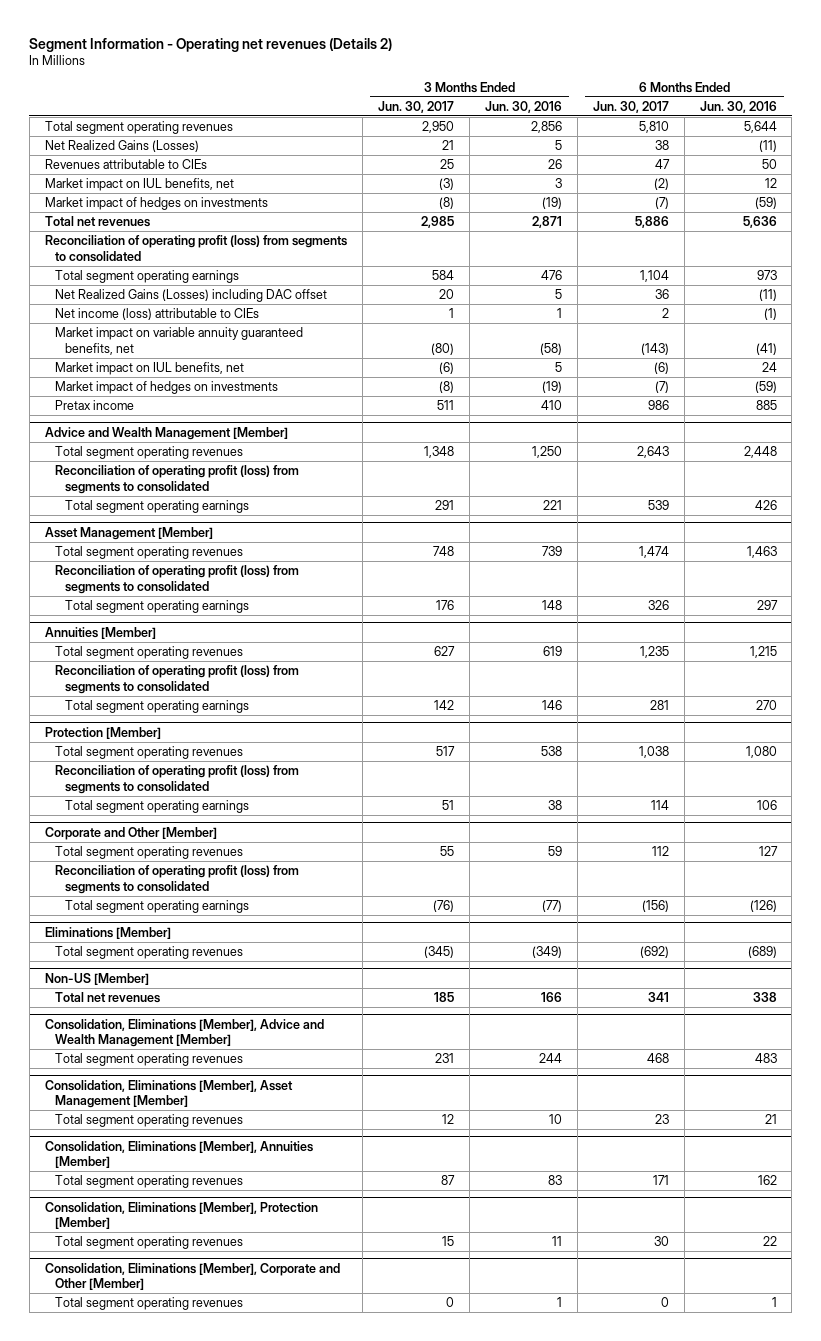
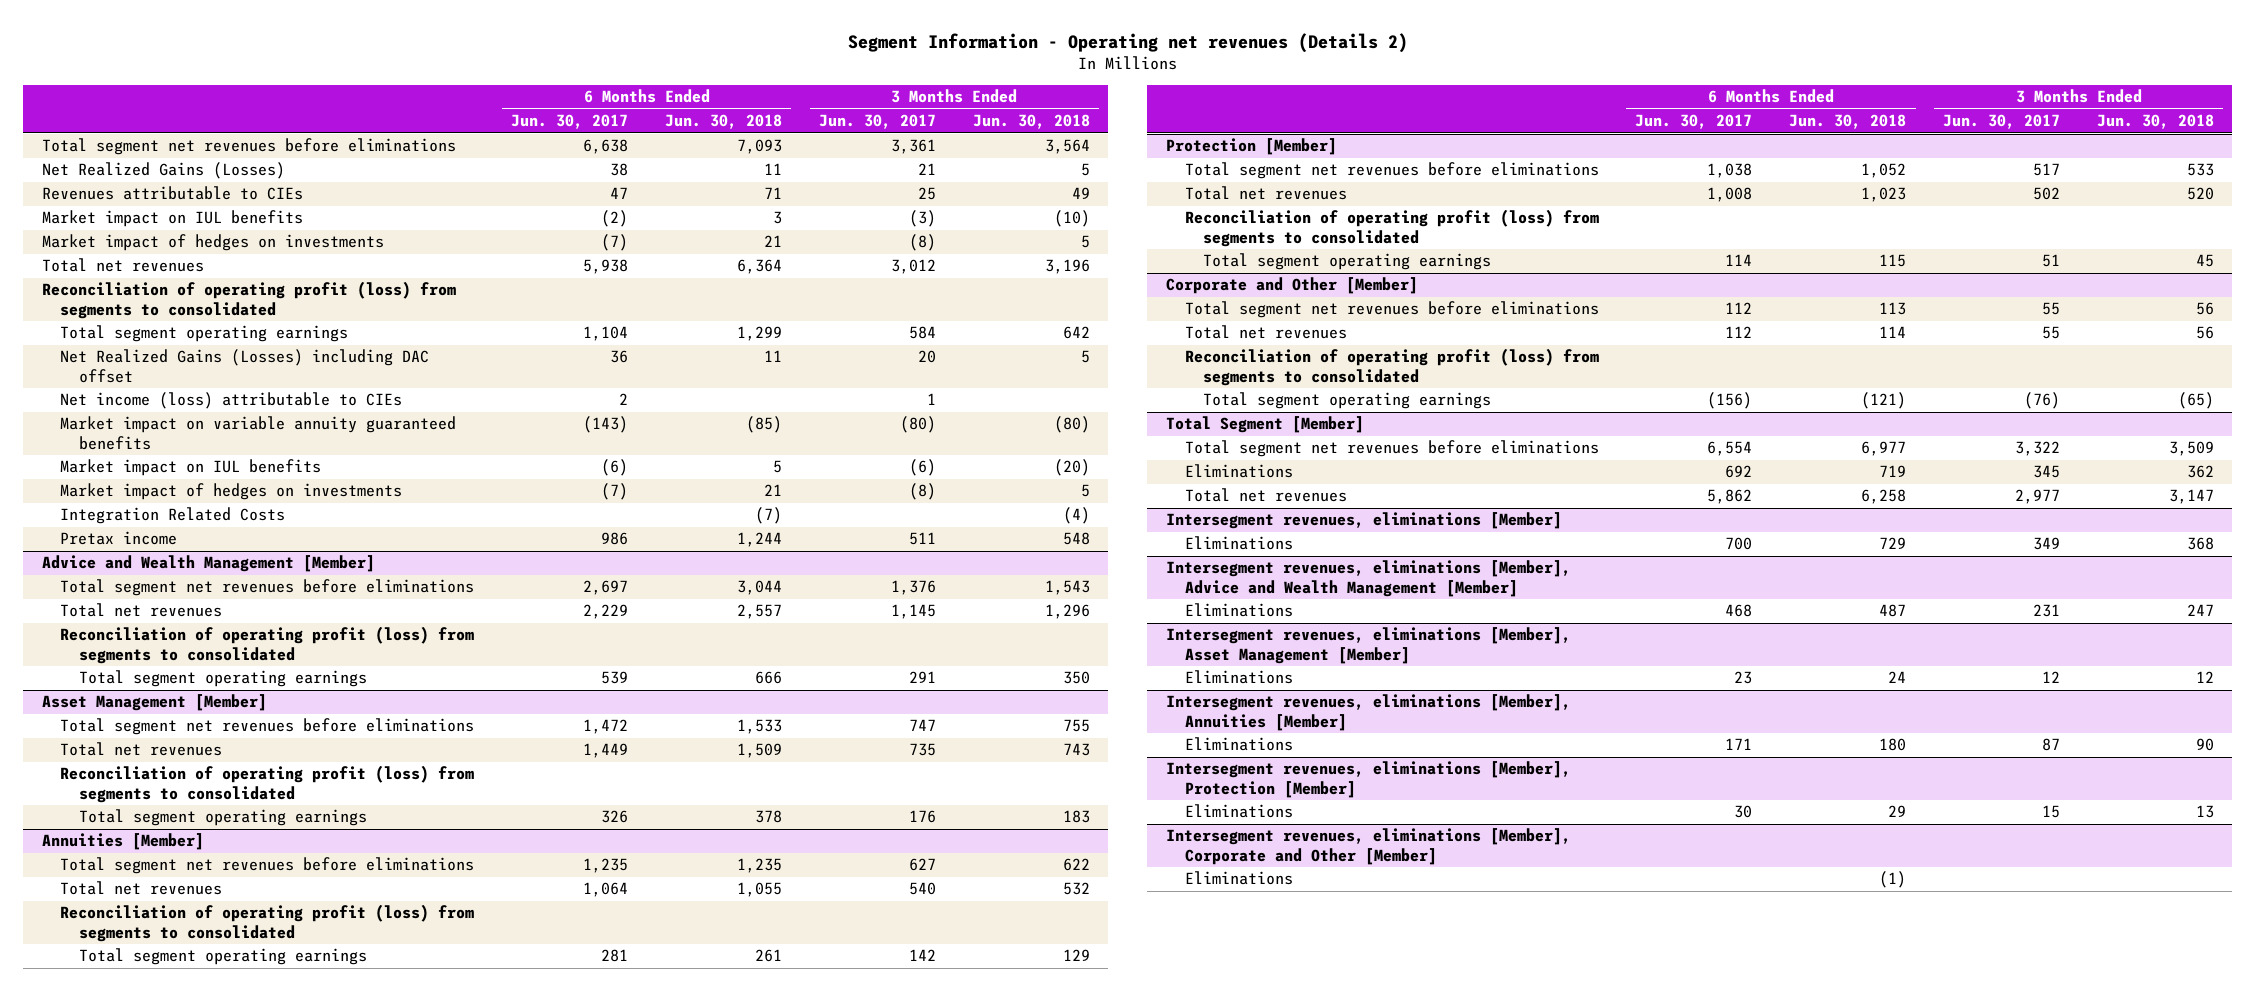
- | 3 Months Ended Jun. 30, 2017 | 3 Months Ended Jun. 30, 2016 | 6 Months Ended Jun. 30, 2017 | 6 Months Ended Jun. 30, 2016
+ | 6 Months Ended Jun. 30, 2017 | 6 Months Ended Jun. 30, 2018 | 3 Months Ended Jun. 30, 2017 | 3 Months Ended Jun. 30, 2018
- Total segment operating revenues | 2,950 | 2,856 | 5,810 | 5,644
+ Total segment net revenues before eliminations | 6,638 | 7,093 | 3,361 | 3,564
- Market impact on IUL benefits, net | (3) | 3 | (2) | 12
+ Market impact on IUL benefits | (2) | 3 | (3) | (10)
- Total net revenues | 2,985 | 2,871 | 5,886 | 5,636
+ Total net revenues | 5,938 | 6,364 | 3,012 | 3,196
- Market impact on variable annuity guaranteed benefits, net | (80) | (58) | (143) | (41)
- Market impact on IUL benefits, net | (6) | 5 | (6) | 24
+ Market impact on variable annuity guaranteed benefits | (143) | (85) | (80) | (80)
+ Market impact on IUL benefits | (6) | 5 | (6) | (20)
+ Integration Related Costs | | (7) | | (4)
@ Advice and Wealth Management [Member]
- Total segment operating revenues | 1,348 | 1,250 | 2,643 | 2,448
+ Total segment net revenues before eliminations | 2,697 | 3,044 | 1,376 | 1,543
+ Total net revenues | 2,229 | 2,557 | 1,145 | 1,296
@ Asset Management [Member]
- Total segment operating revenues | 748 | 739 | 1,474 | 1,463
+ Total segment net revenues before eliminations | 1,472 | 1,533 | 747 | 755
+ Total net revenues | 1,449 | 1,509 | 735 | 743
@ Annuities [Member]
- Total segment operating revenues | 627 | 619 | 1,235 | 1,215
+ Total segment net revenues before eliminations | 1,235 | 1,235 | 627 | 622
+ Total net revenues | 1,064 | 1,055 | 540 | 532
@ Protection [Member]
- Total segment operating revenues | 517 | 538 | 1,038 | 1,080
+ Total segment net revenues before eliminations | 1,038 | 1,052 | 517 | 533
+ Total net revenues | 1,008 | 1,023 | 502 | 520
@ Corporate and Other [Member]
- Total segment operating revenues | 55 | 59 | 112 | 127
+ Total segment net revenues before eliminations | 112 | 113 | 55 | 56
+ Total net revenues | 112 | 114 | 55 | 56
- Eliminations [Member]
- Total segment operating revenues | (345) | (349) | (692) | (689)
- Non-US [Member]
- Total net revenues | 185 | 166 | 341 | 338
- Consolidation, Eliminations [Member], Advice and Wealth Management [Member]
- Total segment operating revenues | 231 | 244 | 468 | 483
- Consolidation, Eliminations [Member], Asset Management [Member]
- Total segment operating revenues | 12 | 10 | 23 | 21
- Consolidation, Eliminations [Member], Annuities [Member]
- Total segment operating revenues | 87 | 83 | 171 | 162
- Consolidation, Eliminations [Member], Protection [Member]
- Total segment operating revenues | 15 | 11 | 30 | 22
- Consolidation, Eliminations [Member], Corporate and Other [Member]
- Total segment operating revenues | 0 | 1 | 0 | 1
+ Total Segment [Member]
+ Total segment net revenues before eliminations | 6,554 | 6,977 | 3,322 | 3,509
+ Eliminations | 692 | 719 | 345 | 362
+ Total net revenues | 5,862 | 6,258 | 2,977 | 3,147
+ Intersegment revenues, eliminations [Member]
+ Eliminations | 700 | 729 | 349 | 368
+ Intersegment revenues, eliminations [Member], Advice and Wealth Management [Member]
+ Eliminations | 468 | 487 | 231 | 247
+ Intersegment revenues, eliminations [Member], Asset Management [Member]
+ Eliminations | 23 | 24 | 12 | 12
+ Intersegment revenues, eliminations [Member], Annuities [Member]
+ Eliminations | 171 | 180 | 87 | 90
+ Intersegment revenues, eliminations [Member], Protection [Member]
+ Eliminations | 30 | 29 | 15 | 13
+ Intersegment revenues, eliminations [Member], Corporate and Other [Member]
+ Eliminations | | (1) | |

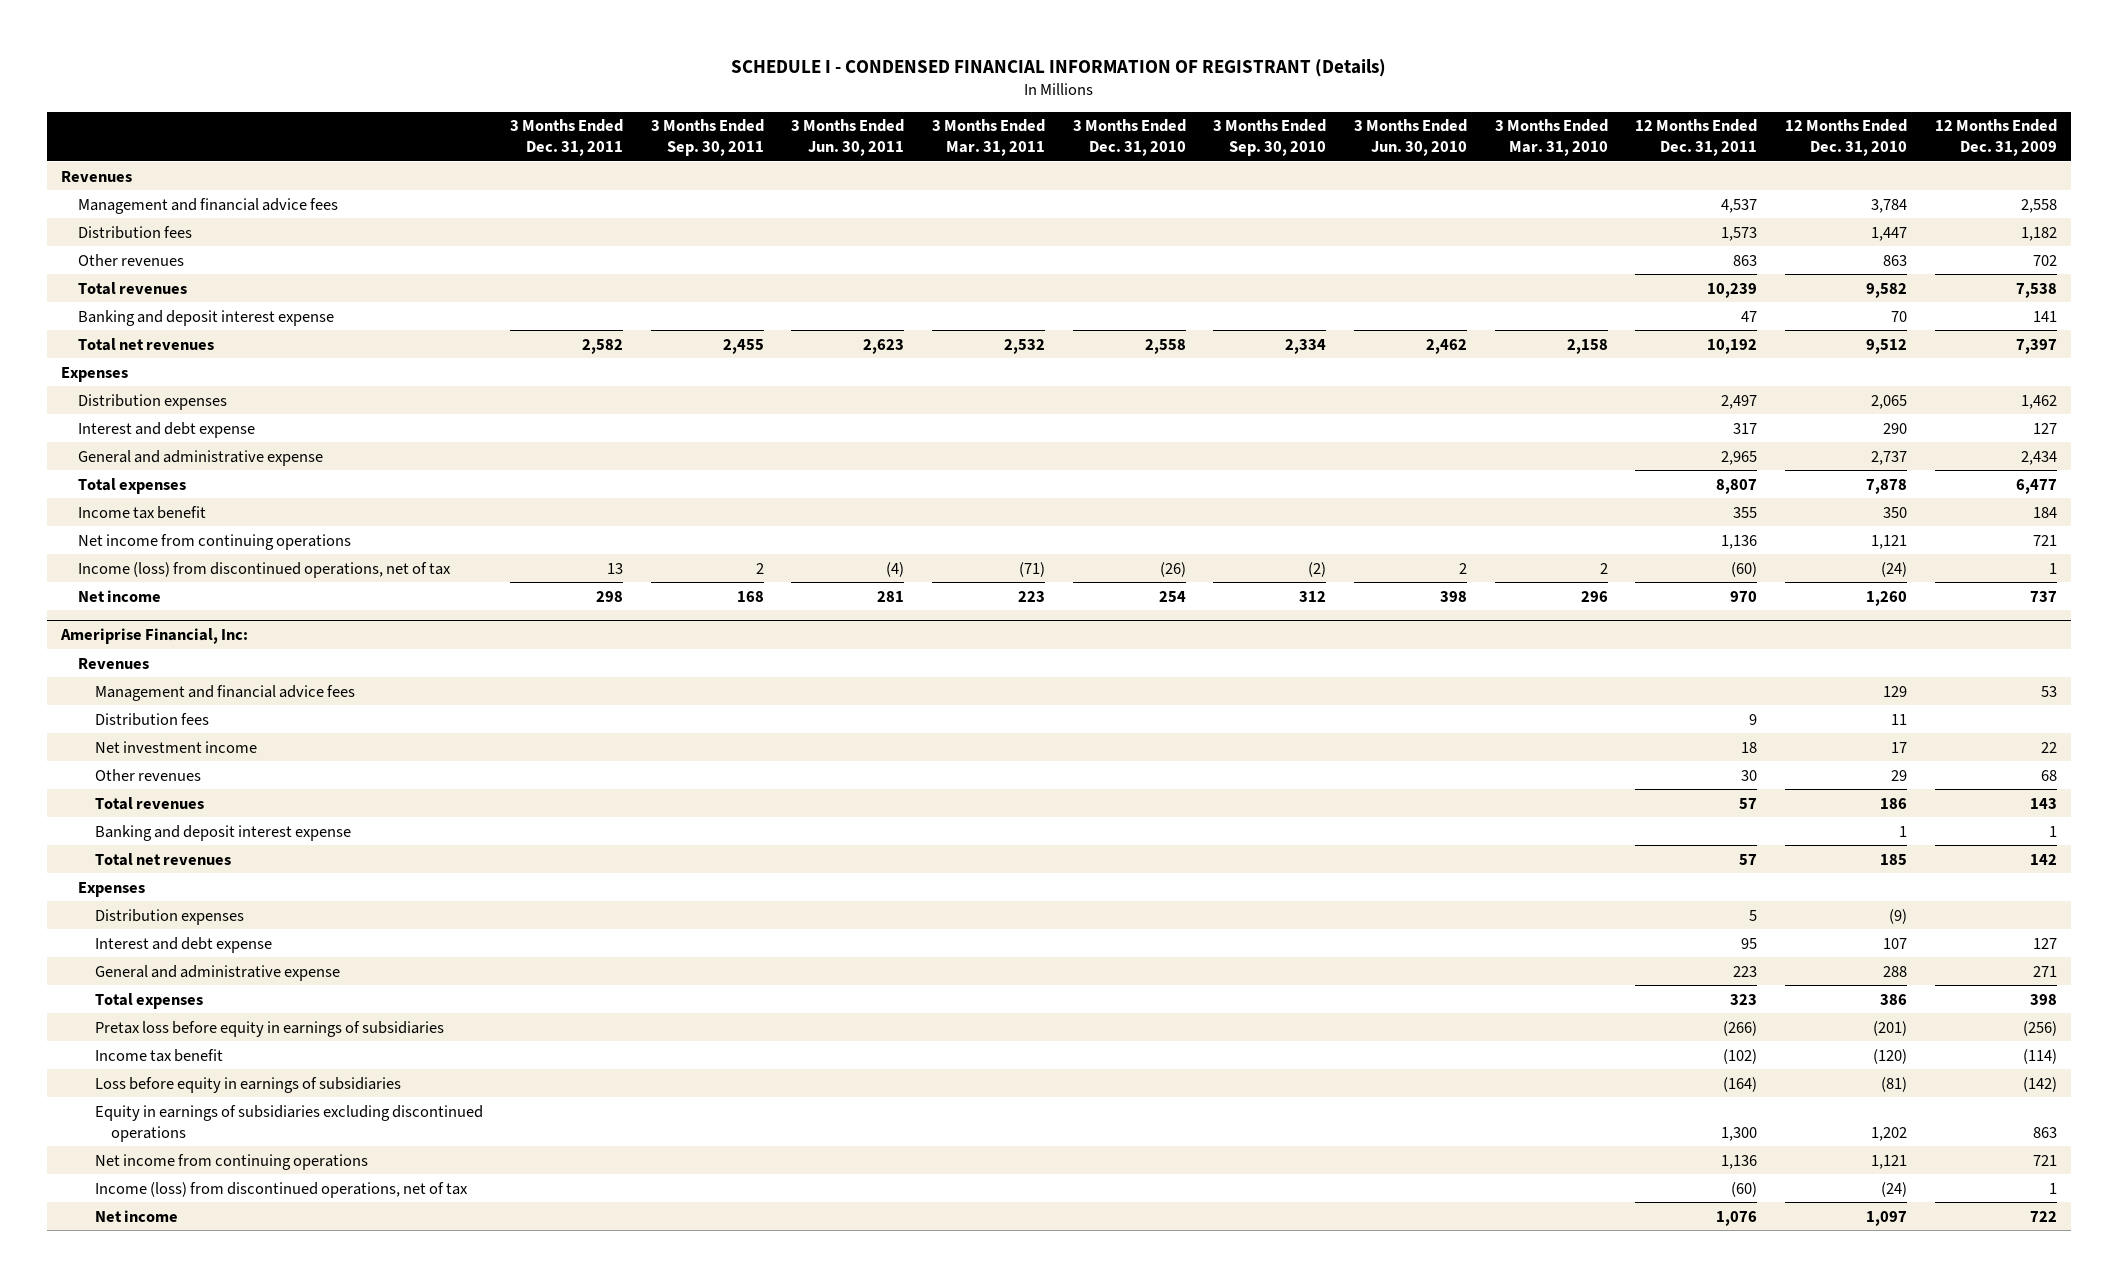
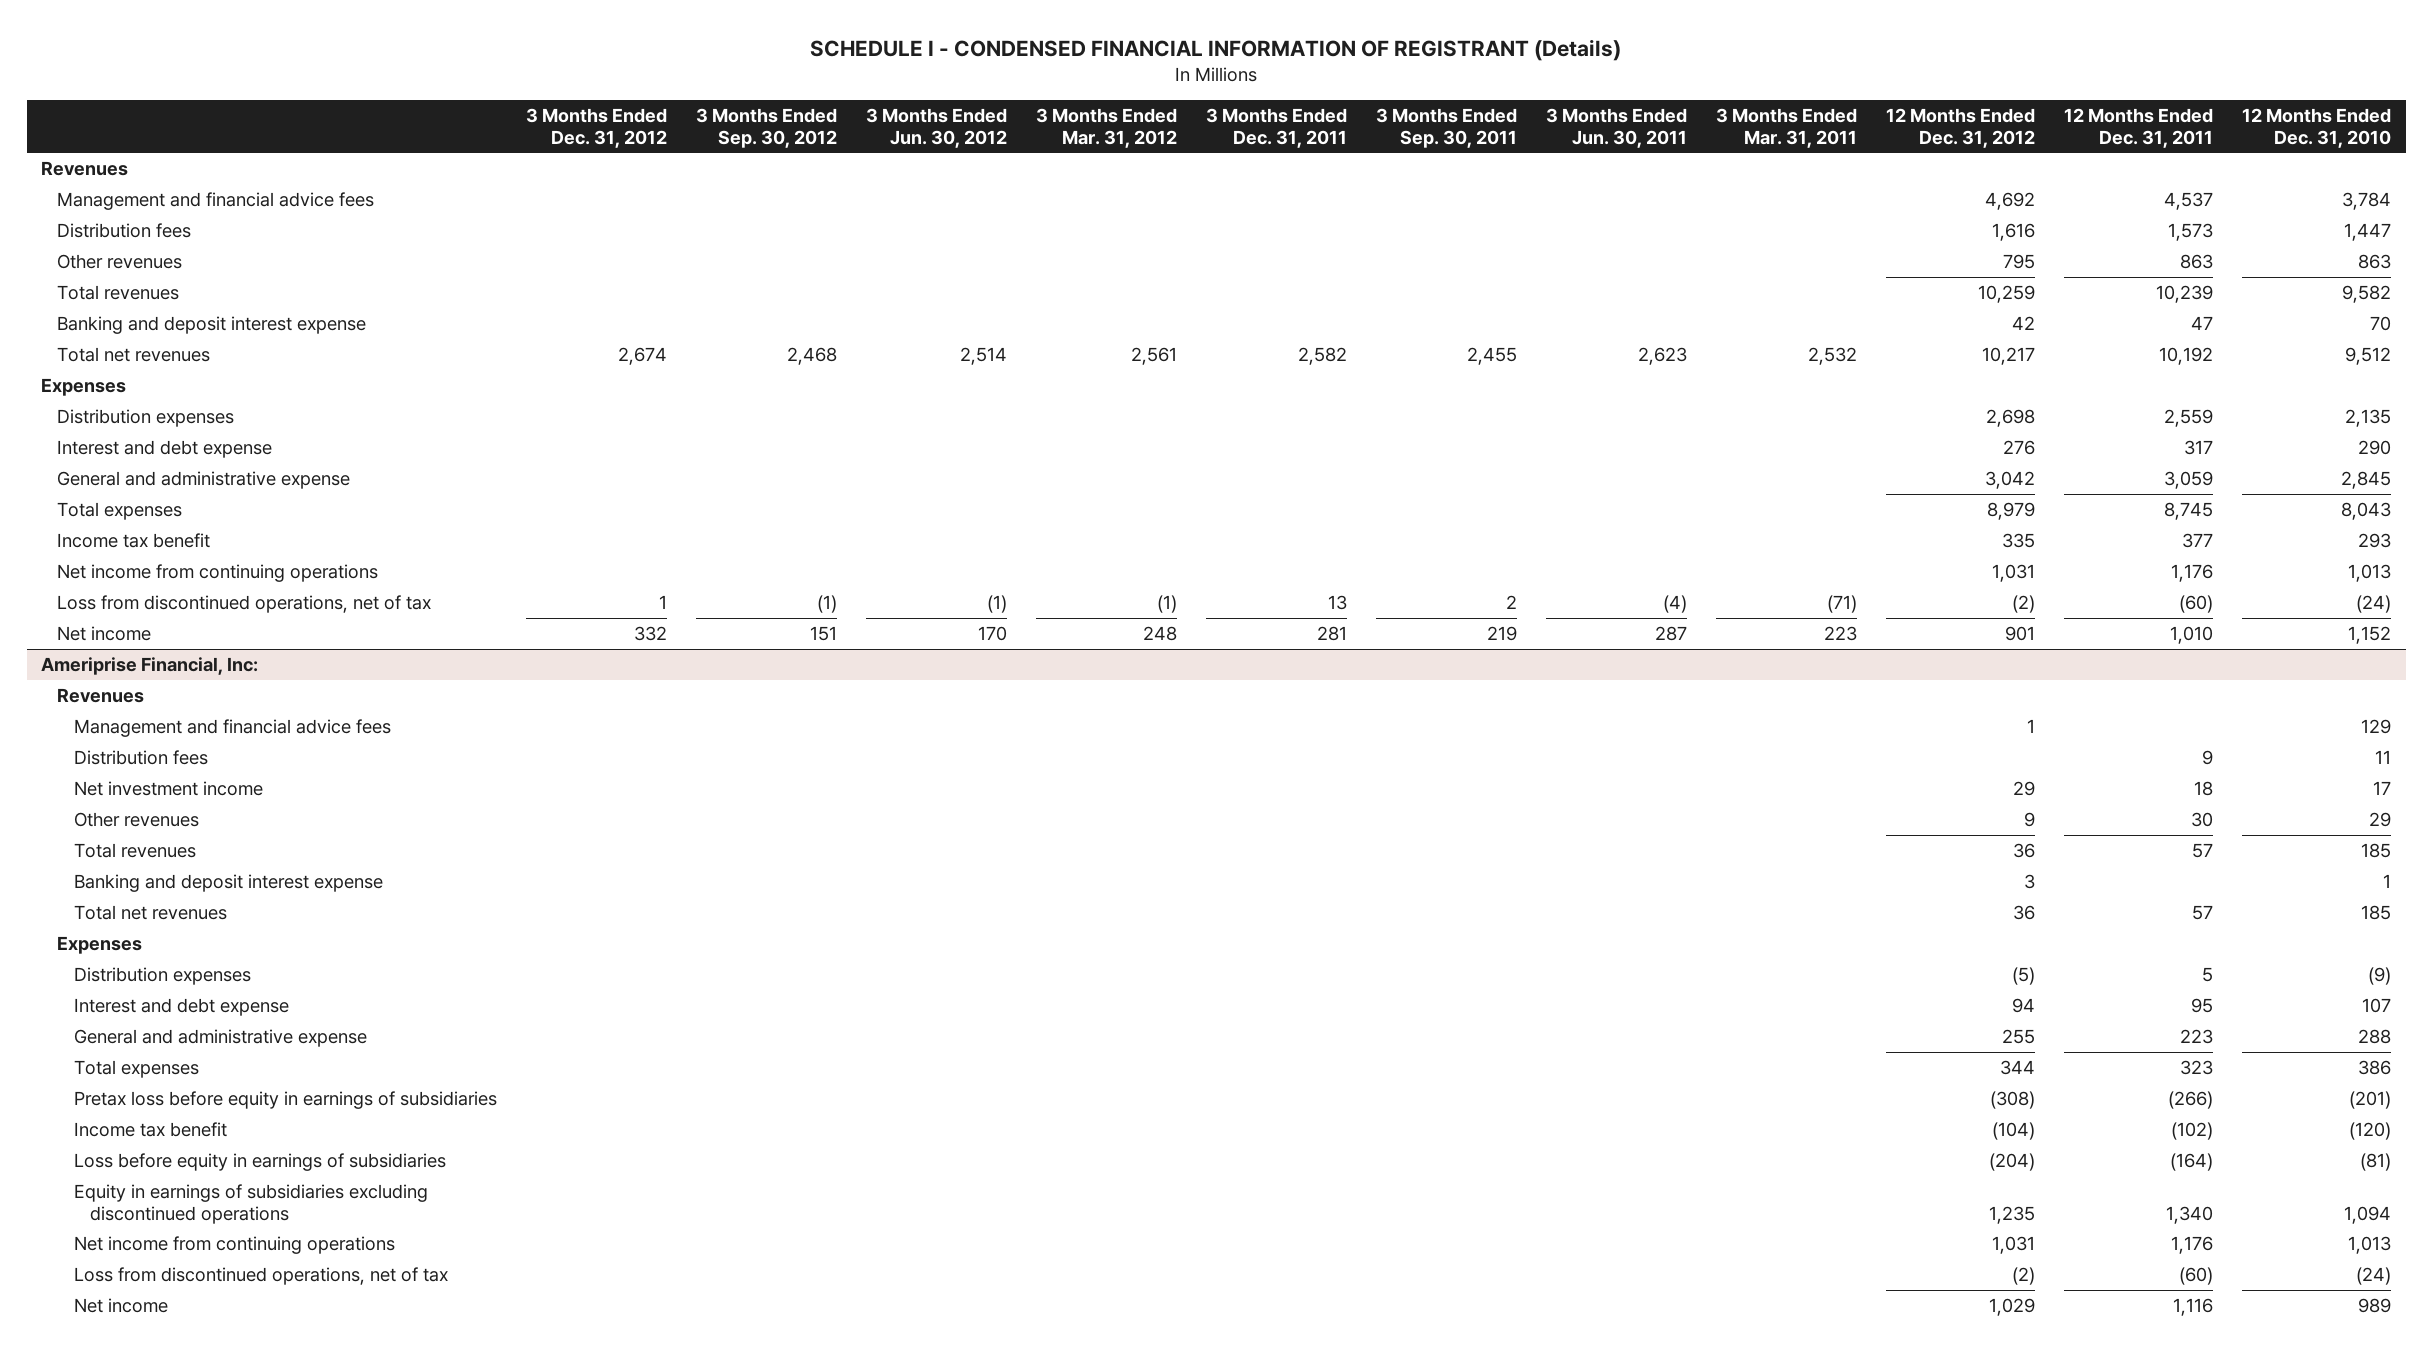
- | 3 Months Ended Dec. 31, 2011 | 3 Months Ended Sep. 30, 2011 | 3 Months Ended Jun. 30, 2011 | 3 Months Ended Mar. 31, 2011 | 3 Months Ended Dec. 31, 2010 | 3 Months Ended Sep. 30, 2010 | 3 Months Ended Jun. 30, 2010 | 3 Months Ended Mar. 31, 2010 | 12 Months Ended Dec. 31, 2011 | 12 Months Ended Dec. 31, 2010 | 12 Months Ended Dec. 31, 2009
+ | 3 Months Ended Dec. 31, 2012 | 3 Months Ended Sep. 30, 2012 | 3 Months Ended Jun. 30, 2012 | 3 Months Ended Mar. 31, 2012 | 3 Months Ended Dec. 31, 2011 | 3 Months Ended Sep. 30, 2011 | 3 Months Ended Jun. 30, 2011 | 3 Months Ended Mar. 31, 2011 | 12 Months Ended Dec. 31, 2012 | 12 Months Ended Dec. 31, 2011 | 12 Months Ended Dec. 31, 2010
- Distribution expenses | | | | | | | | | 2,497 | 2,065 | 1,462
+ Distribution expenses | | | | | | | | | 2,698 | 2,559 | 2,135
- General and administrative expense | | | | | | | | | 2,965 | 2,737 | 2,434
- Total expenses | | | | | | | | | 8,807 | 7,878 | 6,477
- Income tax benefit | | | | | | | | | 355 | 350 | 184
- Net income from continuing operations | | | | | | | | | 1,136 | 1,121 | 721
- Income (loss) from discontinued operations, net of tax | 13 | 2 | (4) | (71) | (26) | (2) | 2 | 2 | (60) | (24) | 1
- Net income | 298 | 168 | 281 | 223 | 254 | 312 | 398 | 296 | 970 | 1,260 | 737
+ General and administrative expense | | | | | | | | | 3,042 | 3,059 | 2,845
+ Total expenses | | | | | | | | | 8,979 | 8,745 | 8,043
+ Income tax benefit | | | | | | | | | 335 | 377 | 293
+ Net income from continuing operations | | | | | | | | | 1,031 | 1,176 | 1,013
+ Loss from discontinued operations, net of tax | 1 | (1) | (1) | (1) | 13 | 2 | (4) | (71) | (2) | (60) | (24)
+ Net income | 332 | 151 | 170 | 248 | 281 | 219 | 287 | 223 | 901 | 1,010 | 1,152
@ Ameriprise Financial, Inc:
- Total revenues | | | | | | | | | 57 | 186 | 143
+ Total revenues | | | | | | | | | 36 | 57 | 185
- Equity in earnings of subsidiaries excluding discontinued operations | | | | | | | | | 1,300 | 1,202 | 863
- Net income from continuing operations | | | | | | | | | 1,136 | 1,121 | 721
- Income (loss) from discontinued operations, net of tax | | | | | | | | | (60) | (24) | 1
- Net income | | | | | | | | | 1,076 | 1,097 | 722
+ Equity in earnings of subsidiaries excluding discontinued operations | | | | | | | | | 1,235 | 1,340 | 1,094
+ Net income from continuing operations | | | | | | | | | 1,031 | 1,176 | 1,013
+ Loss from discontinued operations, net of tax | | | | | | | | | (2) | (60) | (24)
+ Net income | | | | | | | | | 1,029 | 1,116 | 989

